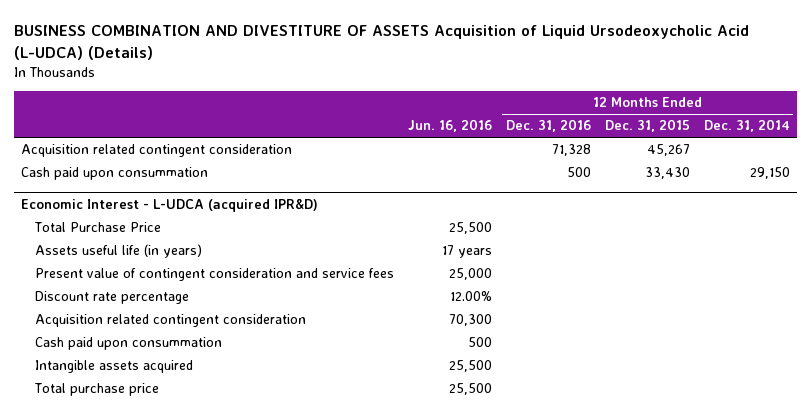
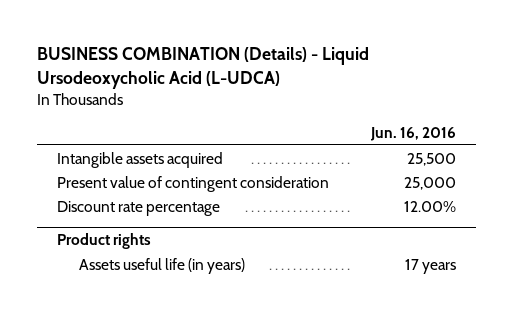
- BUSINESS COMBINATION AND DIVESTITURE OF ASSETS Acquisition of Liquid Ursodeoxycholic Acid (L-UDCA) (Details)
+ BUSINESS COMBINATION (Details) - Liquid Ursodeoxycholic Acid (L-UDCA)
- | Jun. 16, 2016 | 12 Months Ended Dec. 31, 2016 | 12 Months Ended Dec. 31, 2015 | 12 Months Ended Dec. 31, 2014
+ | Jun. 16, 2016
- Acquisition related contingent consideration | | 71,328 | 45,267 |
- Cash paid upon consummation | | 500 | 33,430 | 29,150
- Economic Interest - L-UDCA (acquired IPR&D)
- Total Purchase Price | 25,500 | | |
- Assets useful life (in years) | 17 years | | |
- Present value of contingent consideration and service fees | 25,000 | | |
- Discount rate percentage | 12.00% | | |
- Acquisition related contingent consideration | 70,300 | | |
- Cash paid upon consummation | 500 | | |
- Total purchase price | 25,500 | | |
+ Present value of contingent consideration | 25,000
+ Discount rate percentage | 12.00%
+ Product rights
+ Assets useful life (in years) | 17 years

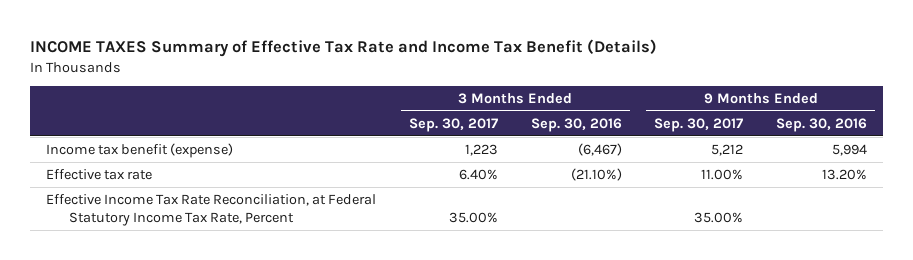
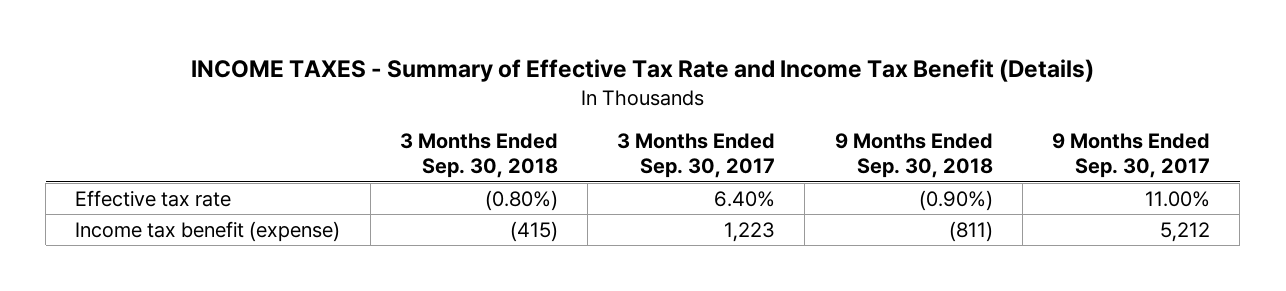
- INCOME TAXES Summary of Effective Tax Rate and Income Tax Benefit (Details)
+ INCOME TAXES - Summary of Effective Tax Rate and Income Tax Benefit (Details)
- | 3 Months Ended Sep. 30, 2017 | 3 Months Ended Sep. 30, 2016 | 9 Months Ended Sep. 30, 2017 | 9 Months Ended Sep. 30, 2016
+ | 3 Months Ended Sep. 30, 2018 | 3 Months Ended Sep. 30, 2017 | 9 Months Ended Sep. 30, 2018 | 9 Months Ended Sep. 30, 2017
- Effective Income Tax Rate Reconciliation, at Federal Statutory Income Tax Rate, Percent | 35.00% | | 35.00% |
moved down: Income tax benefit (expense) | (415) | 1,223 | (811) | 5,212

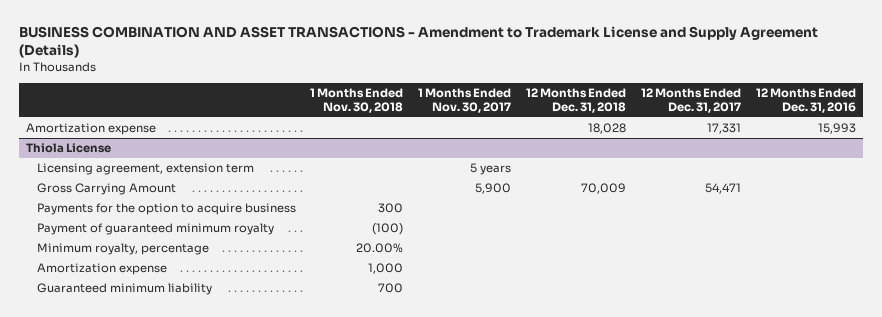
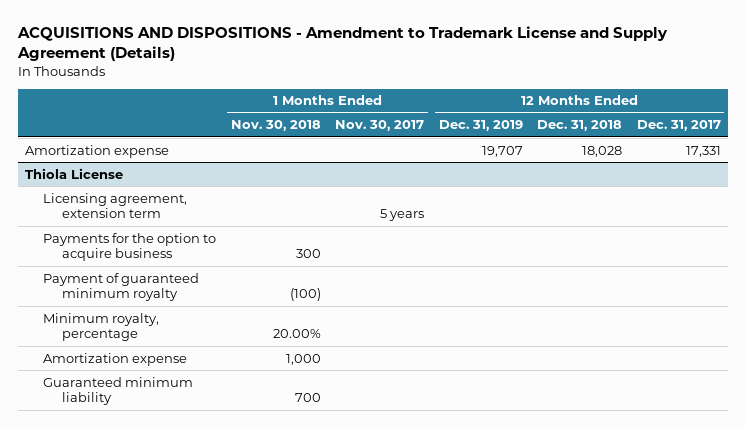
- BUSINESS COMBINATION AND ASSET TRANSACTIONS - Amendment to Trademark License and Supply Agreement (Details)
+ ACQUISITIONS AND DISPOSITIONS - Amendment to Trademark License and Supply Agreement (Details)
- | 1 Months Ended Nov. 30, 2018 | 1 Months Ended Nov. 30, 2017 | 12 Months Ended Dec. 31, 2018 | 12 Months Ended Dec. 31, 2017 | 12 Months Ended Dec. 31, 2016
+ | 1 Months Ended Nov. 30, 2018 | 1 Months Ended Nov. 30, 2017 | 12 Months Ended Dec. 31, 2019 | 12 Months Ended Dec. 31, 2018 | 12 Months Ended Dec. 31, 2017
@ Thiola License
- Gross Carrying Amount | | 5,900 | 70,009 | 54,471 |

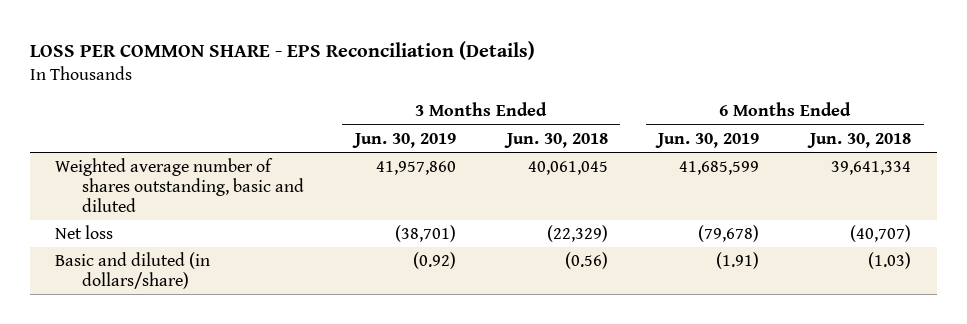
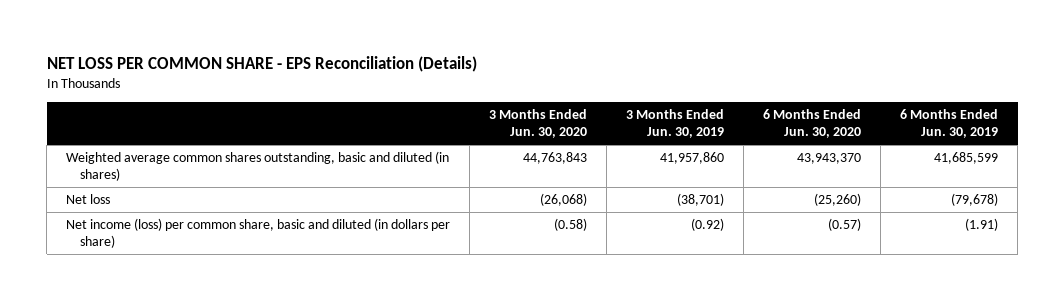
- LOSS PER COMMON SHARE - EPS Reconciliation (Details)
+ NET LOSS PER COMMON SHARE - EPS Reconciliation (Details)
- | 3 Months Ended Jun. 30, 2019 | 3 Months Ended Jun. 30, 2018 | 6 Months Ended Jun. 30, 2019 | 6 Months Ended Jun. 30, 2018
+ | 3 Months Ended Jun. 30, 2020 | 3 Months Ended Jun. 30, 2019 | 6 Months Ended Jun. 30, 2020 | 6 Months Ended Jun. 30, 2019
- Weighted average number of shares outstanding, basic and diluted | 41,957,860 | 40,061,045 | 41,685,599 | 39,641,334
+ Weighted average common shares outstanding, basic and diluted (in shares) | 44,763,843 | 41,957,860 | 43,943,370 | 41,685,599
- Basic and diluted (in dollars/share) | (0.92) | (0.56) | (1.91) | (1.03)
+ Net income (loss) per common share, basic and diluted (in dollars per share) | (0.58) | (0.92) | (0.57) | (1.91)

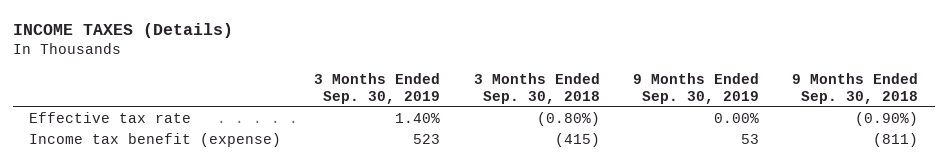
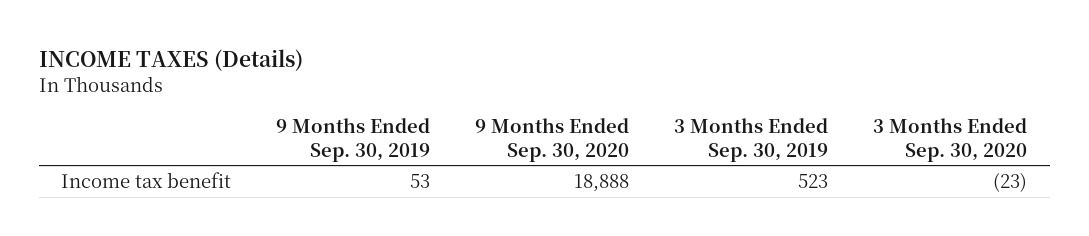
- | 3 Months Ended Sep. 30, 2019 | 3 Months Ended Sep. 30, 2018 | 9 Months Ended Sep. 30, 2019 | 9 Months Ended Sep. 30, 2018
+ | 9 Months Ended Sep. 30, 2019 | 9 Months Ended Sep. 30, 2020 | 3 Months Ended Sep. 30, 2019 | 3 Months Ended Sep. 30, 2020
- Effective tax rate | 1.40% | (0.80%) | 0.00% | (0.90%)
- Income tax benefit (expense) | 523 | (415) | 53 | (811)
+ Income tax benefit | 53 | 18,888 | 523 | (23)

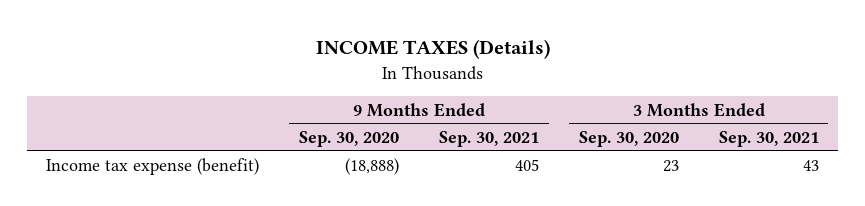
- | 9 Months Ended Sep. 30, 2019 | 9 Months Ended Sep. 30, 2020 | 3 Months Ended Sep. 30, 2019 | 3 Months Ended Sep. 30, 2020
+ | 9 Months Ended Sep. 30, 2020 | 9 Months Ended Sep. 30, 2021 | 3 Months Ended Sep. 30, 2020 | 3 Months Ended Sep. 30, 2021
- Income tax benefit | 53 | 18,888 | 523 | (23)
+ Income tax expense (benefit) | (18,888) | 405 | 23 | 43

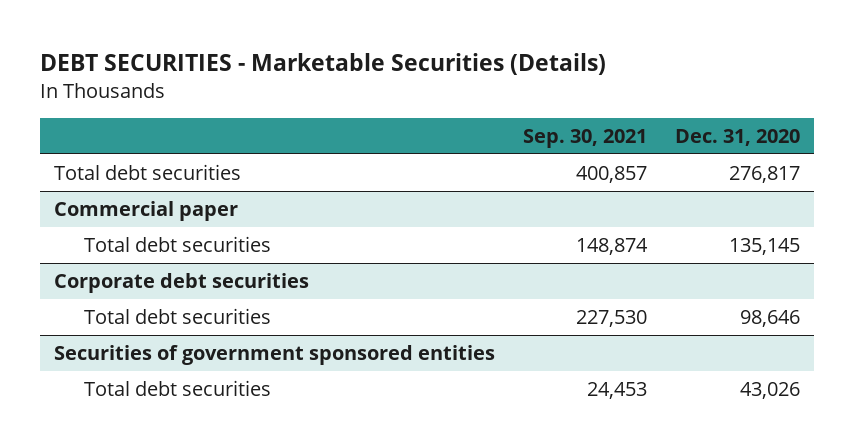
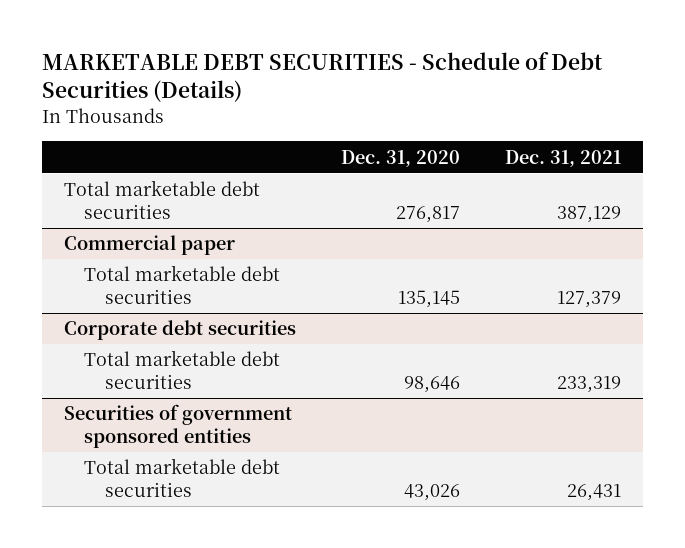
- DEBT SECURITIES - Marketable Securities (Details)
+ MARKETABLE DEBT SECURITIES - Schedule of Debt Securities (Details)
- | Sep. 30, 2021 | Dec. 31, 2020
+ | Dec. 31, 2020 | Dec. 31, 2021
- Total debt securities | 400,857 | 276,817
+ Total marketable debt securities | 276,817 | 387,129
@ Commercial paper
- Total debt securities | 148,874 | 135,145
+ Total marketable debt securities | 135,145 | 127,379
@ Corporate debt securities
- Total debt securities | 227,530 | 98,646
+ Total marketable debt securities | 98,646 | 233,319
@ Securities of government sponsored entities
- Total debt securities | 24,453 | 43,026
+ Total marketable debt securities | 43,026 | 26,431

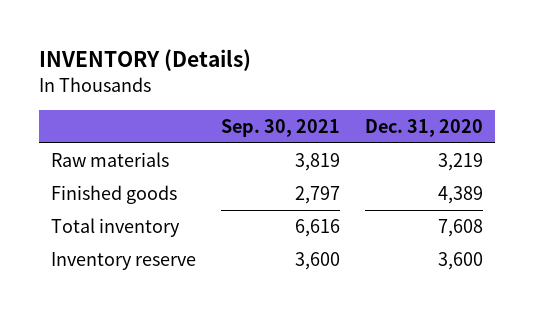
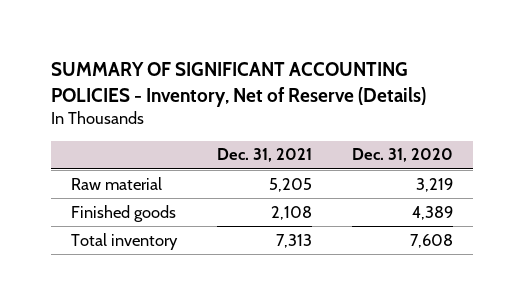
- INVENTORY (Details)
+ SUMMARY OF SIGNIFICANT ACCOUNTING POLICIES - Inventory, Net of Reserve (Details)
- | Sep. 30, 2021 | Dec. 31, 2020
+ | Dec. 31, 2021 | Dec. 31, 2020
- Raw materials | 3,819 | 3,219
+ Raw material | 5,205 | 3,219
- Inventory reserve | 3,600 | 3,600

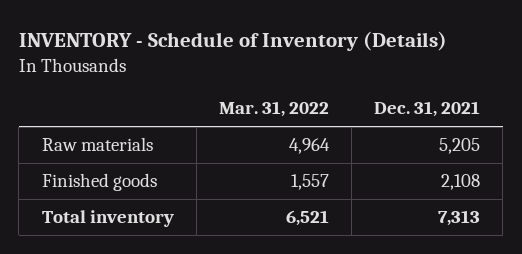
- SUMMARY OF SIGNIFICANT ACCOUNTING POLICIES - Inventory, Net of Reserve (Details)
+ INVENTORY - Schedule of Inventory (Details)
- | Dec. 31, 2021 | Dec. 31, 2020
+ | Mar. 31, 2022 | Dec. 31, 2021
- Raw material | 5,205 | 3,219
+ Raw materials | 4,964 | 5,205

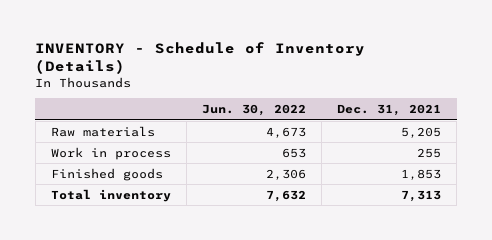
- | Mar. 31, 2022 | Dec. 31, 2021
+ | Jun. 30, 2022 | Dec. 31, 2021
- Finished goods | 1,557 | 2,108
+ Work in process | 653 | 255
+ Finished goods | 2,306 | 1,853

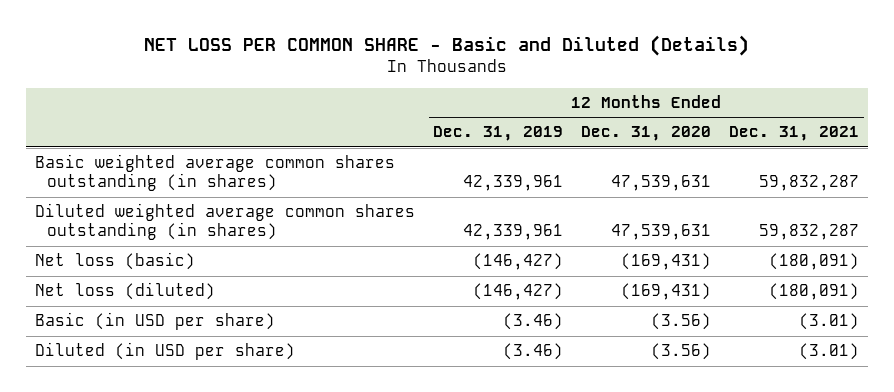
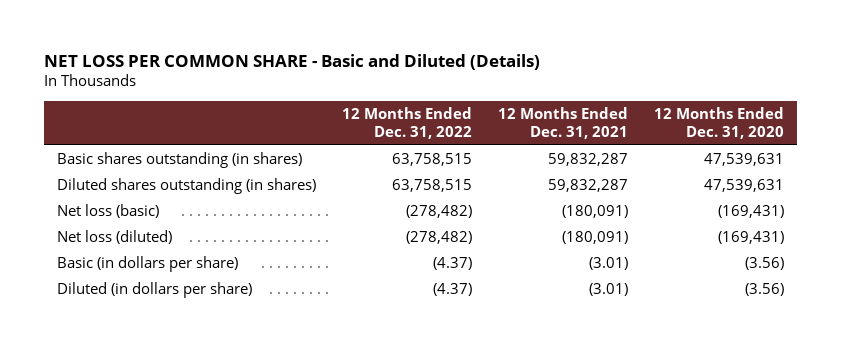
- | 12 Months Ended Dec. 31, 2019 | 12 Months Ended Dec. 31, 2020 | 12 Months Ended Dec. 31, 2021
+ | 12 Months Ended Dec. 31, 2022 | 12 Months Ended Dec. 31, 2021 | 12 Months Ended Dec. 31, 2020
- Basic weighted average common shares outstanding (in shares) | 42,339,961 | 47,539,631 | 59,832,287
- Diluted weighted average common shares outstanding (in shares) | 42,339,961 | 47,539,631 | 59,832,287
+ Basic shares outstanding (in shares) | 63,758,515 | 59,832,287 | 47,539,631
+ Diluted shares outstanding (in shares) | 63,758,515 | 59,832,287 | 47,539,631
- Basic (in USD per share) | (3.46) | (3.56) | (3.01)
- Diluted (in USD per share) | (3.46) | (3.56) | (3.01)
+ Basic (in dollars per share) | (4.37) | (3.01) | (3.56)
+ Diluted (in dollars per share) | (4.37) | (3.01) | (3.56)

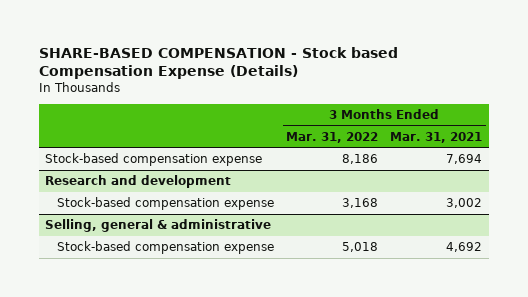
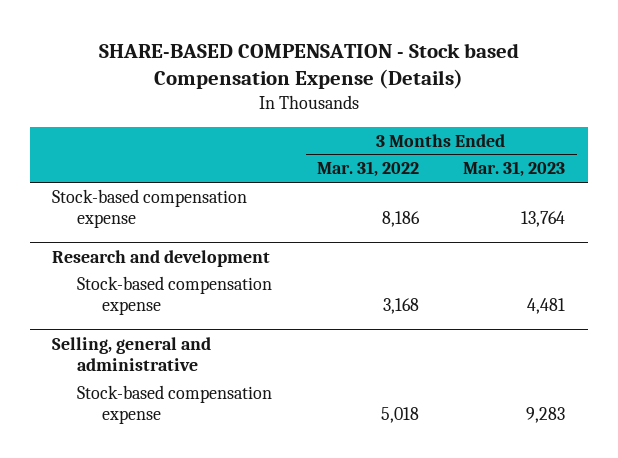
- | 3 Months Ended Mar. 31, 2022 | 3 Months Ended Mar. 31, 2021
+ | 3 Months Ended Mar. 31, 2022 | 3 Months Ended Mar. 31, 2023
- Selling, general & administrative
+ Selling, general and administrative

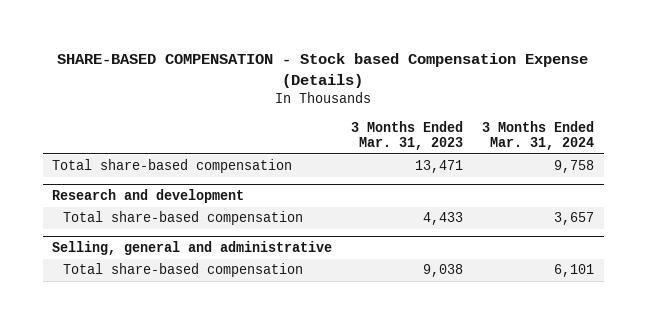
- | 3 Months Ended Mar. 31, 2022 | 3 Months Ended Mar. 31, 2023
+ | 3 Months Ended Mar. 31, 2023 | 3 Months Ended Mar. 31, 2024
- Stock-based compensation expense | 8,186 | 13,764
+ Total share-based compensation | 13,471 | 9,758
@ Research and development
- Stock-based compensation expense | 3,168 | 4,481
+ Total share-based compensation | 4,433 | 3,657
@ Selling, general and administrative
- Stock-based compensation expense | 5,018 | 9,283
+ Total share-based compensation | 9,038 | 6,101

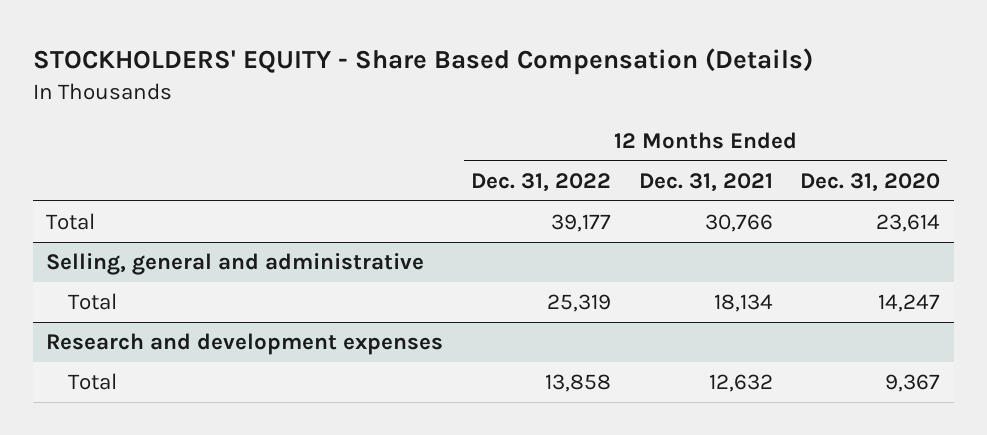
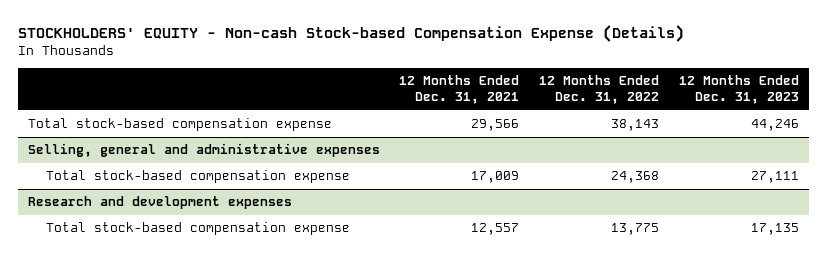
- STOCKHOLDERS' EQUITY - Share Based Compensation (Details)
+ STOCKHOLDERS' EQUITY - Non-cash Stock-based Compensation Expense (Details)
- | 12 Months Ended Dec. 31, 2022 | 12 Months Ended Dec. 31, 2021 | 12 Months Ended Dec. 31, 2020
+ | 12 Months Ended Dec. 31, 2021 | 12 Months Ended Dec. 31, 2022 | 12 Months Ended Dec. 31, 2023
- Total | 39,177 | 30,766 | 23,614
- Selling, general and administrative
- Total | 25,319 | 18,134 | 14,247
+ Total stock-based compensation expense | 29,566 | 38,143 | 44,246
+ Selling, general and administrative expenses
+ Total stock-based compensation expense | 17,009 | 24,368 | 27,111
@ Research and development expenses
- Total | 13,858 | 12,632 | 9,367
+ Total stock-based compensation expense | 12,557 | 13,775 | 17,135

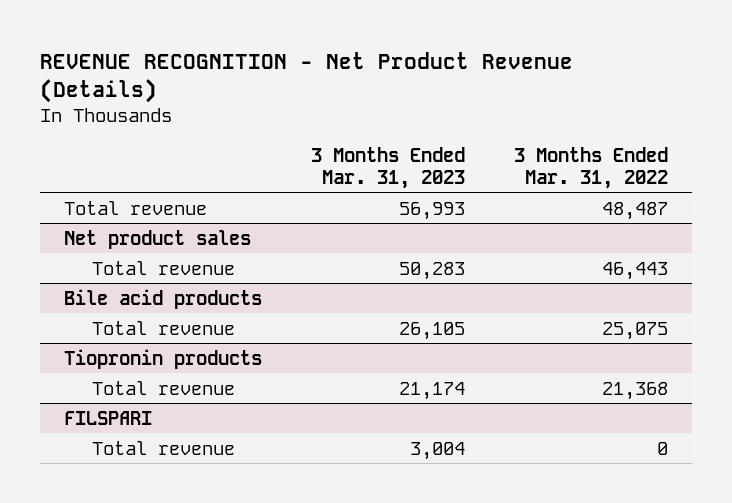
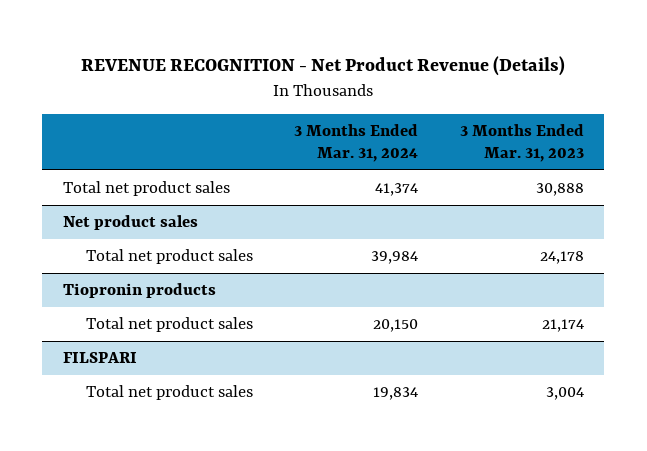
- | 3 Months Ended Mar. 31, 2023 | 3 Months Ended Mar. 31, 2022
+ | 3 Months Ended Mar. 31, 2024 | 3 Months Ended Mar. 31, 2023
- Total revenue | 56,993 | 48,487
+ Total net product sales | 41,374 | 30,888
@ Net product sales
- Total revenue | 50,283 | 46,443
- Bile acid products
- Total revenue | 26,105 | 25,075
@ Net product sales
+ Total net product sales | 39,984 | 24,178
@ Tiopronin products
- Total revenue | 21,174 | 21,368
+ Total net product sales | 20,150 | 21,174
@ FILSPARI
- Total revenue | 3,004 | 0
+ Total net product sales | 19,834 | 3,004

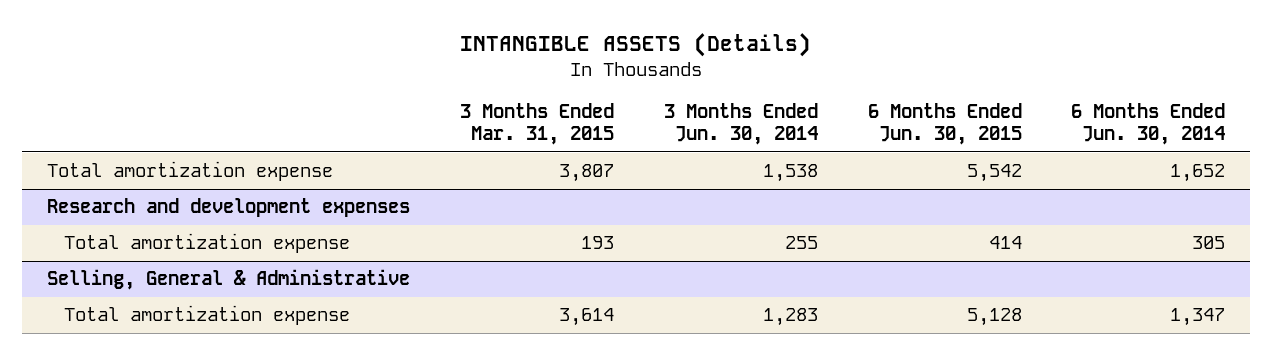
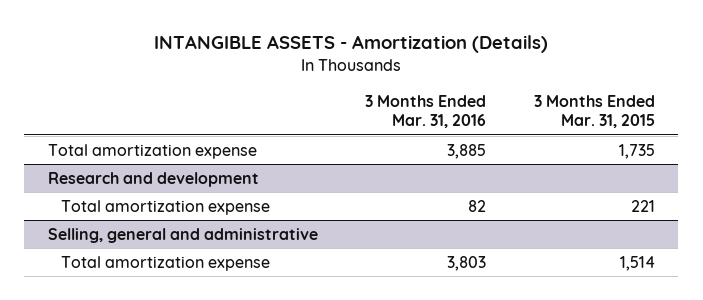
- INTANGIBLE ASSETS (Details)
+ INTANGIBLE ASSETS - Amortization (Details)
- | 3 Months Ended Mar. 31, 2015 | 3 Months Ended Jun. 30, 2014 | 6 Months Ended Jun. 30, 2015 | 6 Months Ended Jun. 30, 2014
+ | 3 Months Ended Mar. 31, 2016 | 3 Months Ended Mar. 31, 2015
- Total amortization expense | 3,807 | 1,538 | 5,542 | 1,652
- Research and development expenses
- Total amortization expense | 193 | 255 | 414 | 305
- Selling, General & Administrative
- Total amortization expense | 3,614 | 1,283 | 5,128 | 1,347
+ Total amortization expense | 3,885 | 1,735
+ Research and development
+ Total amortization expense | 82 | 221
+ Selling, general and administrative
+ Total amortization expense | 3,803 | 1,514

